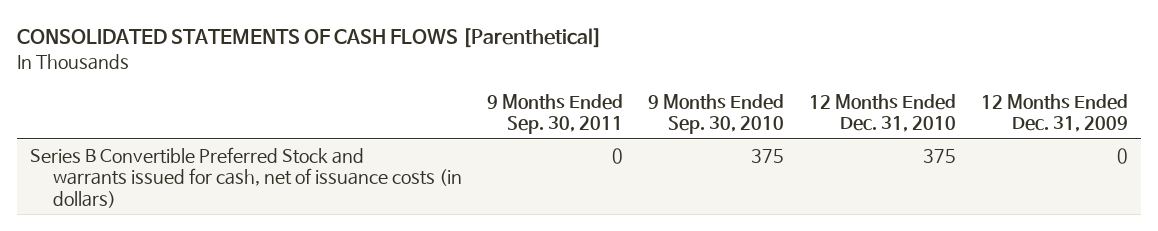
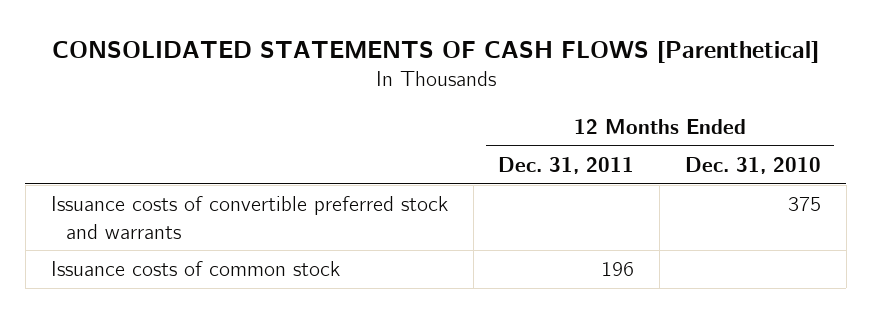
- | 9 Months Ended Sep. 30, 2011 | 9 Months Ended Sep. 30, 2010 | 12 Months Ended Dec. 31, 2010 | 12 Months Ended Dec. 31, 2009
+ | 12 Months Ended Dec. 31, 2011 | 12 Months Ended Dec. 31, 2010
- Series B Convertible Preferred Stock and warrants issued for cash, net of issuance costs (in dollars) | 0 | 375 | 375 | 0
+ Issuance costs of convertible preferred stock and warrants | | 375
+ Issuance costs of common stock | 196 |

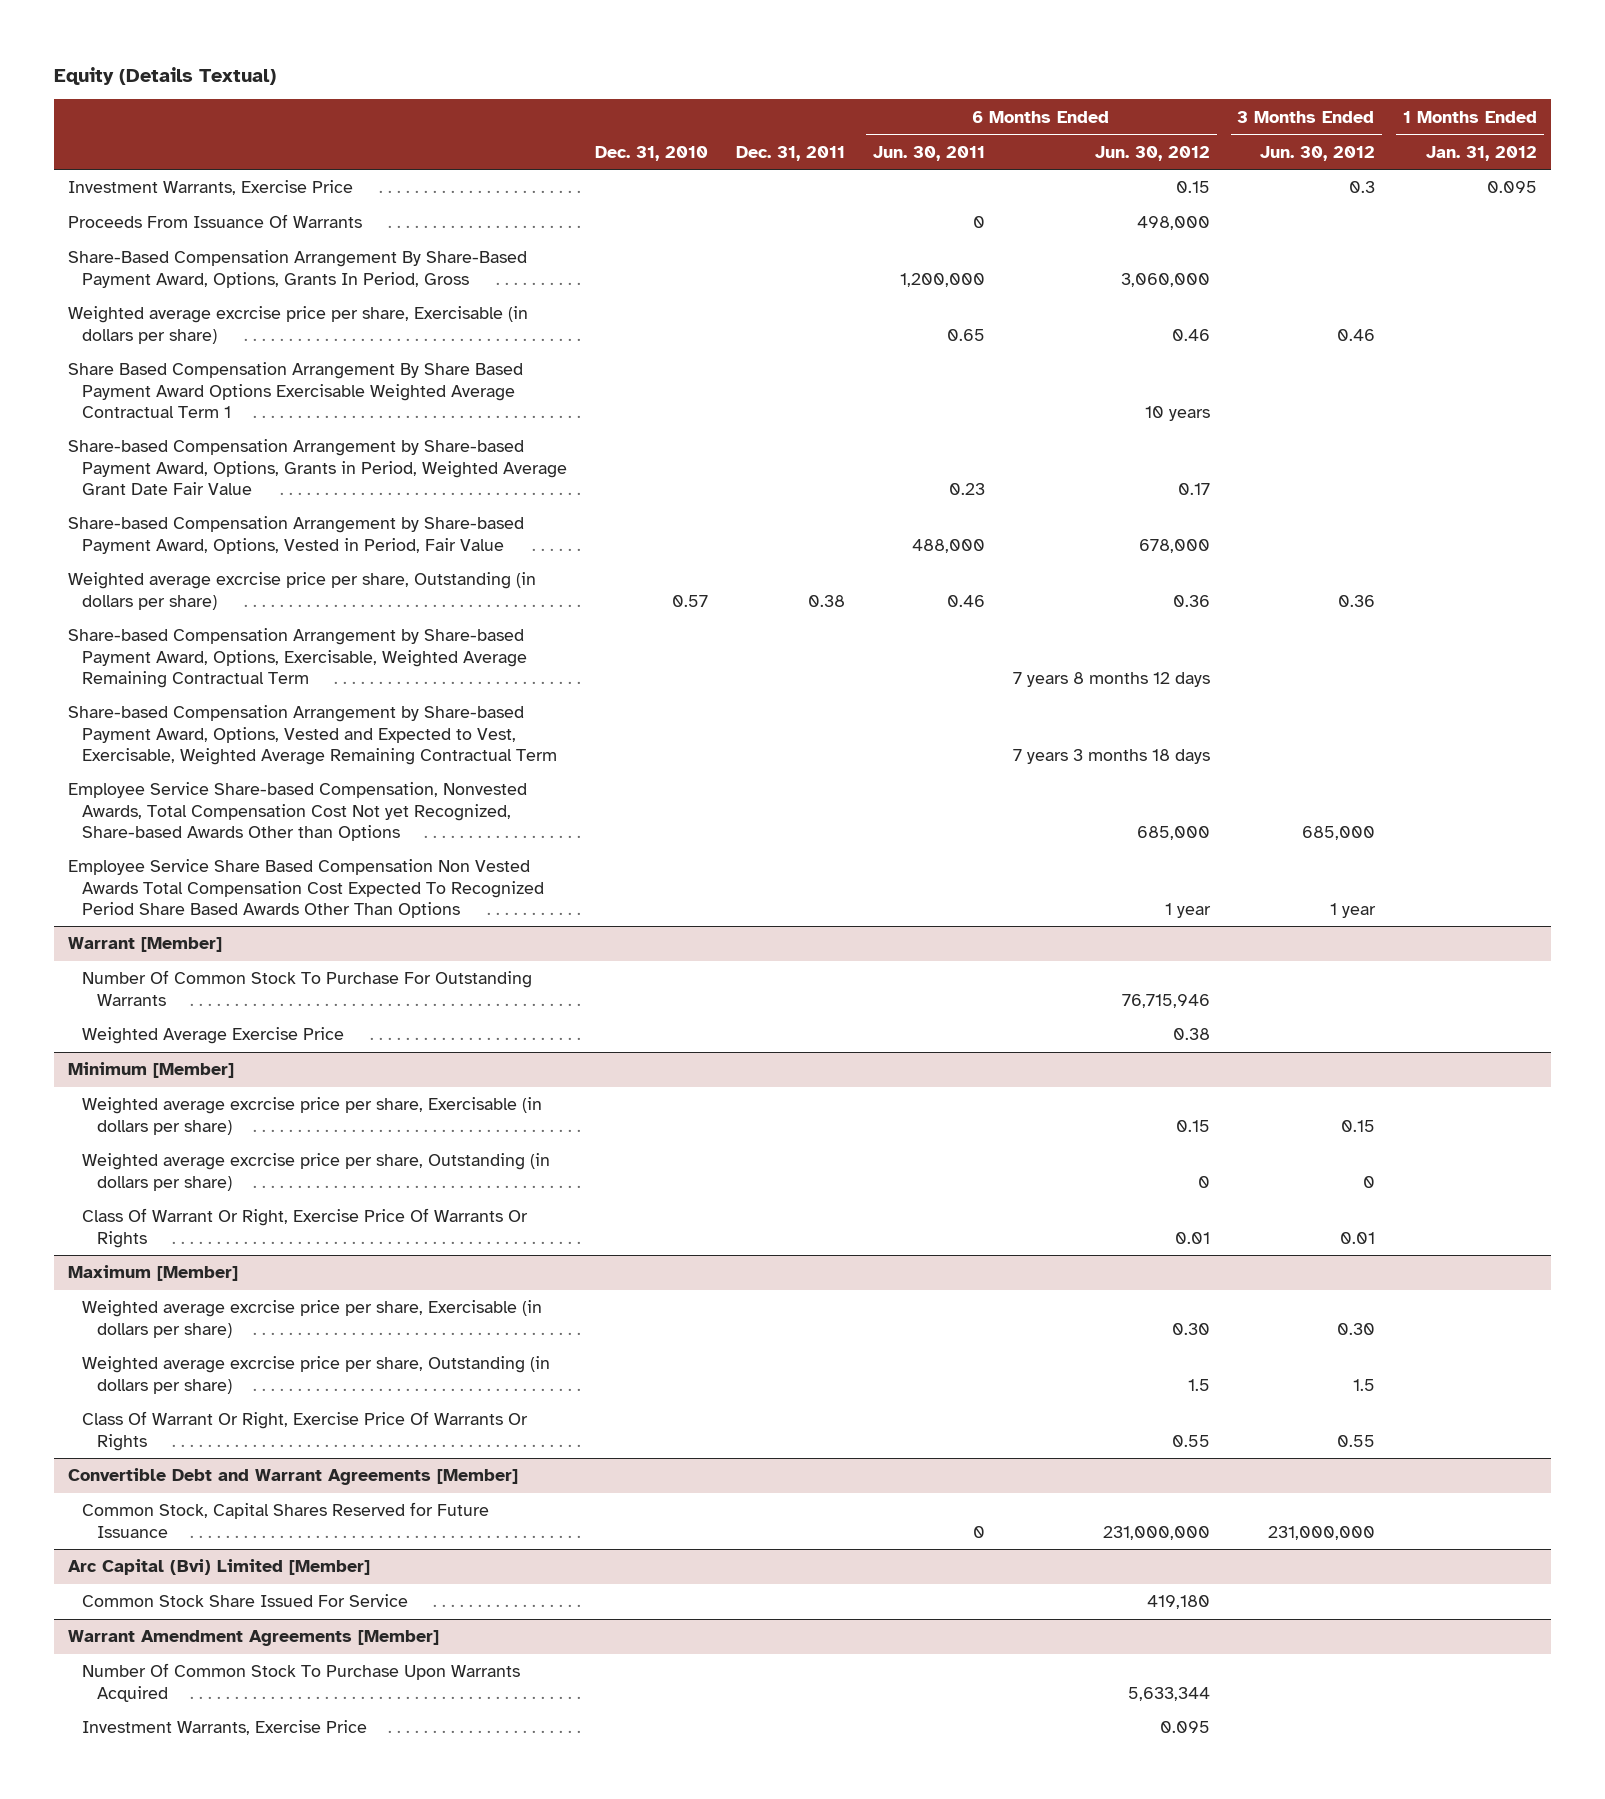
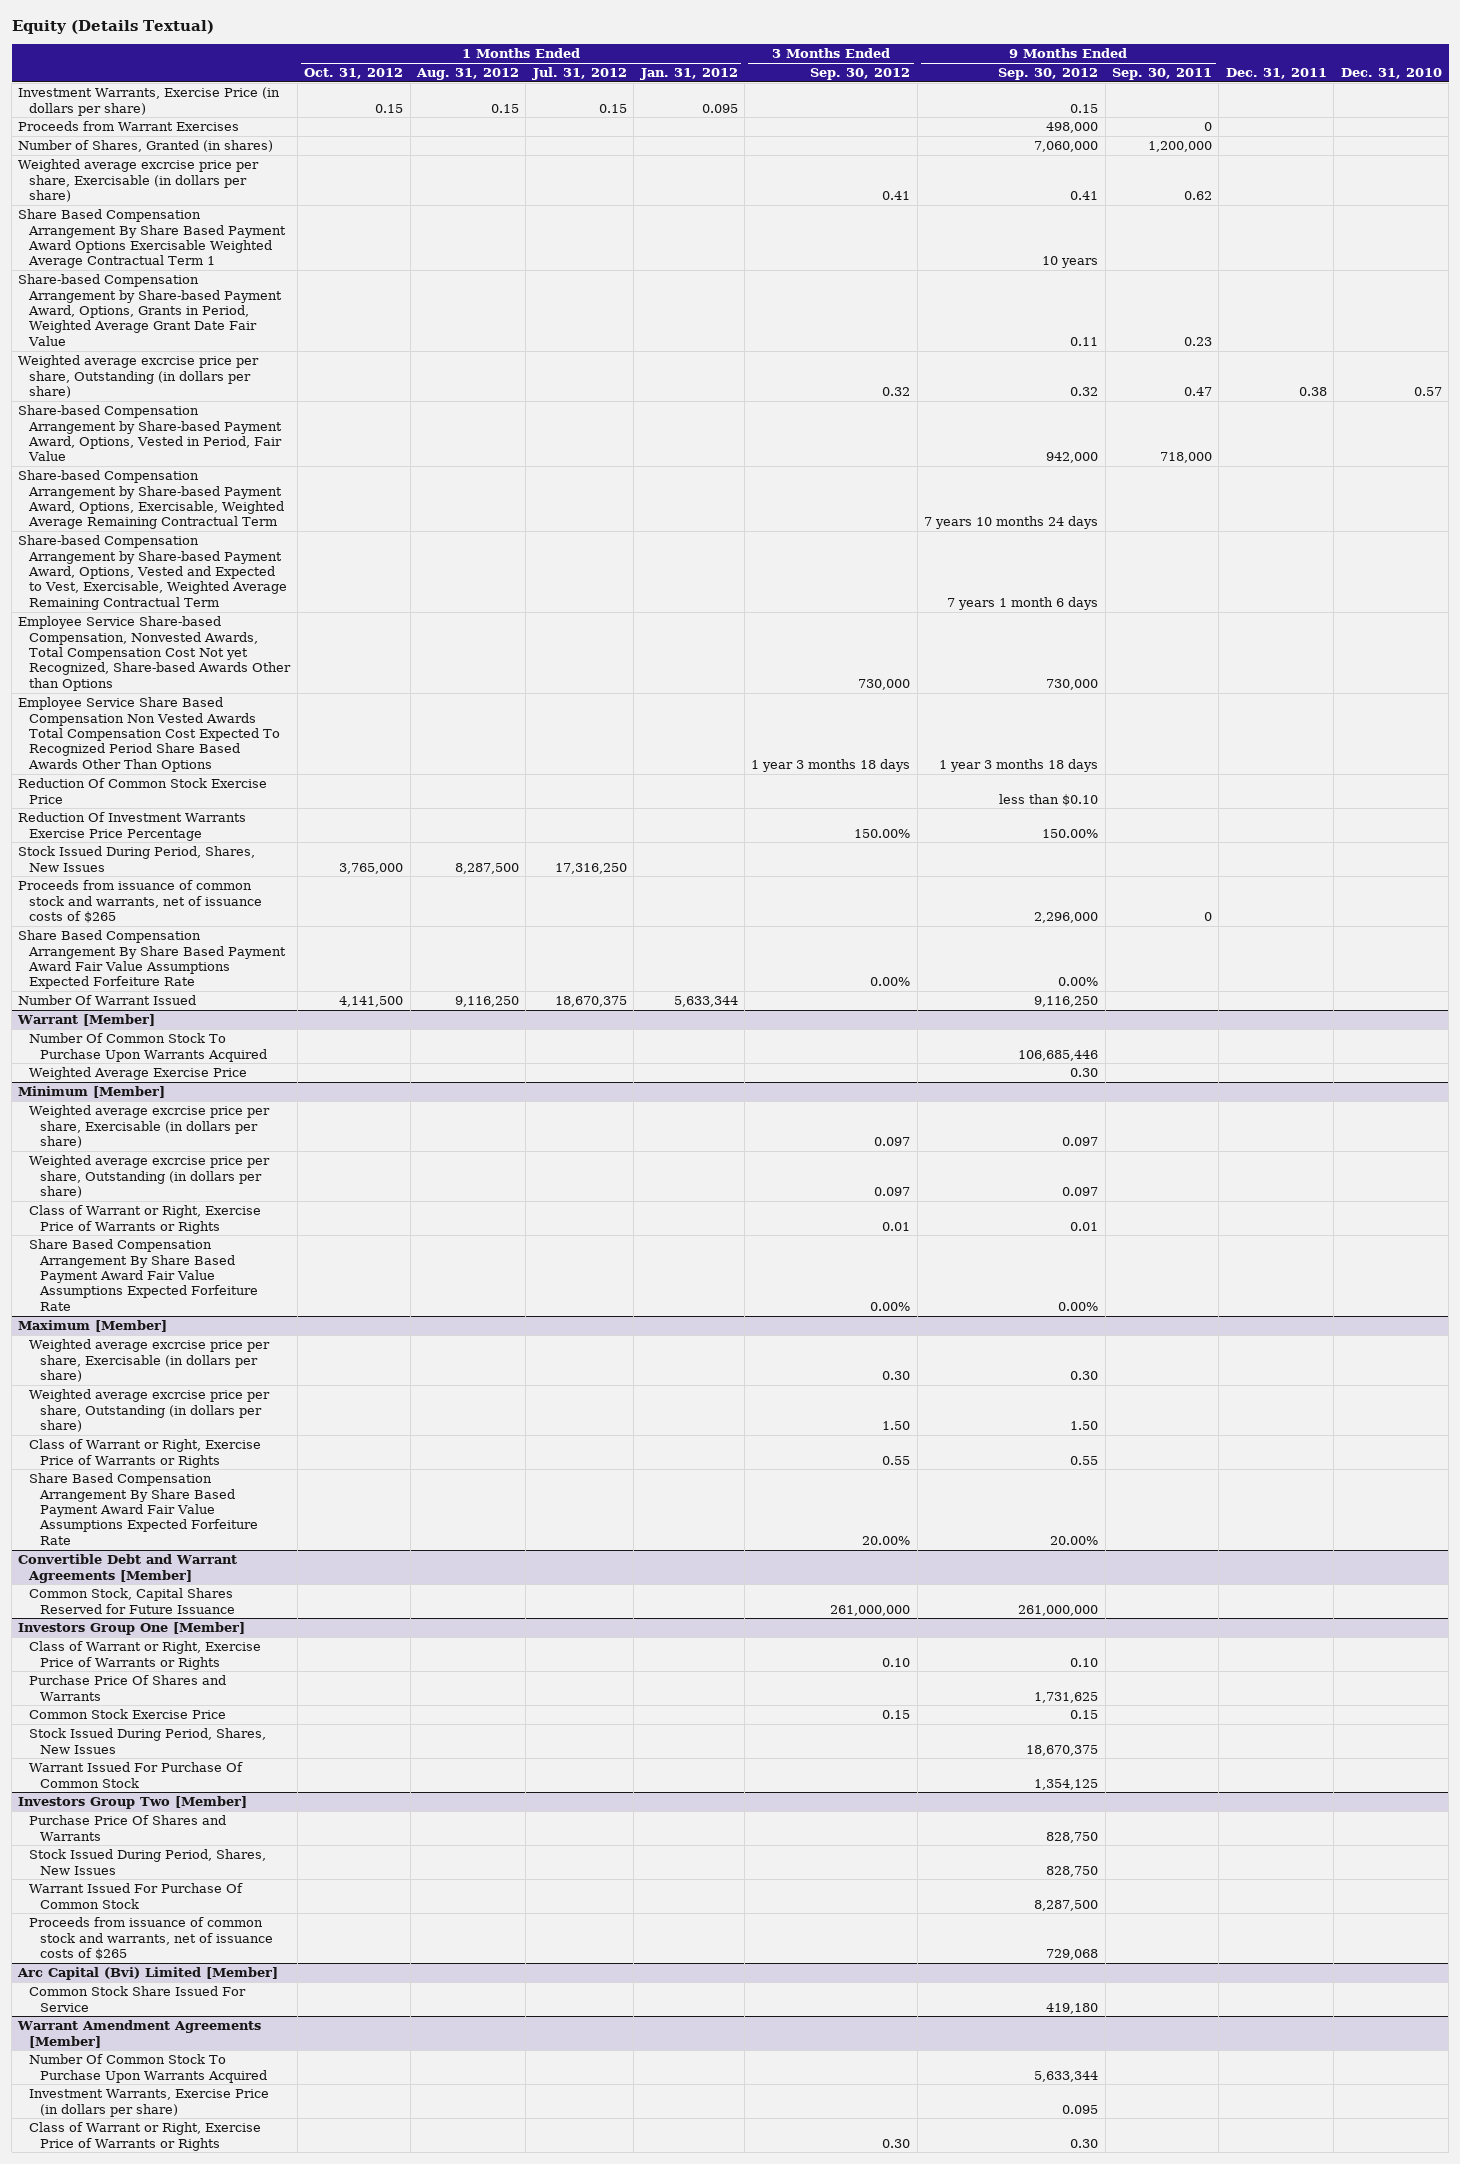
- | Dec. 31, 2010 | Dec. 31, 2011 | 6 Months Ended Jun. 30, 2011 | 6 Months Ended Jun. 30, 2012 | 3 Months Ended Jun. 30, 2012 | 1 Months Ended Jan. 31, 2012
+ | 1 Months Ended Oct. 31, 2012 | 1 Months Ended Aug. 31, 2012 | 1 Months Ended Jul. 31, 2012 | 1 Months Ended Jan. 31, 2012 | 3 Months Ended Sep. 30, 2012 | 9 Months Ended Sep. 30, 2012 | 9 Months Ended Sep. 30, 2011 | Dec. 31, 2011 | Dec. 31, 2010
- Investment Warrants, Exercise Price | | | | 0.15 | 0.3 | 0.095
- Proceeds From Issuance Of Warrants | | | 0 | 498,000 | |
- Share-Based Compensation Arrangement By Share-Based Payment Award, Options, Grants In Period, Gross | | | 1,200,000 | 3,060,000 | |
+ Investment Warrants, Exercise Price (in dollars per share) | 0.15 | 0.15 | 0.15 | 0.095 | | 0.15 | | |
+ Proceeds from Warrant Exercises | | | | | | 498,000 | 0 | |
+ Number of Shares, Granted (in shares) | | | | | | 7,060,000 | 1,200,000 | |
moved down: Share-based Compensation Arrangement by Share-based Payment Award, Options, Vested in Period, Fair Value | | | | | | 942,000 | 718,000 | |
+ Reduction Of Common Stock Exercise Price | | | | | | less than $0.10 | | |
+ Reduction Of Investment Warrants Exercise Price Percentage | | | | | 150.00% | 150.00% | | |
+ Stock Issued During Period, Shares, New Issues | 3,765,000 | 8,287,500 | 17,316,250 | | | | | |
+ Proceeds from issuance of common stock and warrants, net of issuance costs of $265 | | | | | | 2,296,000 | 0 | |
+ Share Based Compensation Arrangement By Share Based Payment Award Fair Value Assumptions Expected Forfeiture Rate | | | | | 0.00% | 0.00% | | |
+ Number Of Warrant Issued | 4,141,500 | 9,116,250 | 18,670,375 | 5,633,344 | | 9,116,250 | | |
@ Warrant [Member]
- Number Of Common Stock To Purchase For Outstanding Warrants | | | | 76,715,946 | |
+ Number Of Common Stock To Purchase Upon Warrants Acquired | | | | | | 106,685,446 | | |
@ Minimum [Member]
- Class Of Warrant Or Right, Exercise Price Of Warrants Or Rights | | | | 0.01 | 0.01 |
+ Class of Warrant or Right, Exercise Price of Warrants or Rights | | | | | 0.01 | 0.01 | | |
+ Share Based Compensation Arrangement By Share Based Payment Award Fair Value Assumptions Expected Forfeiture Rate | | | | | 0.00% | 0.00% | | |
@ Maximum [Member]
- Class Of Warrant Or Right, Exercise Price Of Warrants Or Rights | | | | 0.55 | 0.55 |
+ Class of Warrant or Right, Exercise Price of Warrants or Rights | | | | | 0.55 | 0.55 | | |
+ Share Based Compensation Arrangement By Share Based Payment Award Fair Value Assumptions Expected Forfeiture Rate | | | | | 20.00% | 20.00% | | |
+ Investors Group One [Member]
+ Class of Warrant or Right, Exercise Price of Warrants or Rights | | | | | 0.10 | 0.10 | | |
+ Purchase Price Of Shares and Warrants | | | | | | 1,731,625 | | |
+ Common Stock Exercise Price | | | | | 0.15 | 0.15 | | |
+ Stock Issued During Period, Shares, New Issues | | | | | | 18,670,375 | | |
+ Warrant Issued For Purchase Of Common Stock | | | | | | 1,354,125 | | |
+ Investors Group Two [Member]
+ Purchase Price Of Shares and Warrants | | | | | | 828,750 | | |
+ Stock Issued During Period, Shares, New Issues | | | | | | 828,750 | | |
+ Warrant Issued For Purchase Of Common Stock | | | | | | 8,287,500 | | |
+ Proceeds from issuance of common stock and warrants, net of issuance costs of $265 | | | | | | 729,068 | | |
@ Warrant Amendment Agreements [Member]
- Investment Warrants, Exercise Price | | | | 0.095 | |
+ Investment Warrants, Exercise Price (in dollars per share) | | | | | | 0.095 | | |
+ Class of Warrant or Right, Exercise Price of Warrants or Rights | | | | | 0.30 | 0.30 | | |

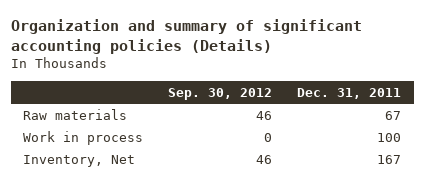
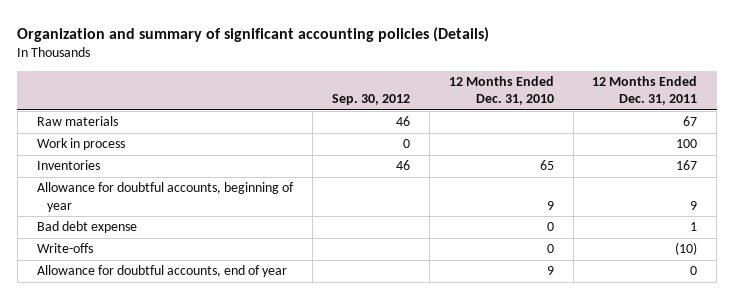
- | Sep. 30, 2012 | Dec. 31, 2011
+ | Sep. 30, 2012 | 12 Months Ended Dec. 31, 2010 | 12 Months Ended Dec. 31, 2011
- Inventory, Net | 46 | 167
+ Inventories | 46 | 65 | 167
+ Allowance for doubtful accounts, beginning of year | | 9 | 9
+ Bad debt expense | | 0 | 1
+ Write-offs | | 0 | (10)
+ Allowance for doubtful accounts, end of year | | 9 | 0

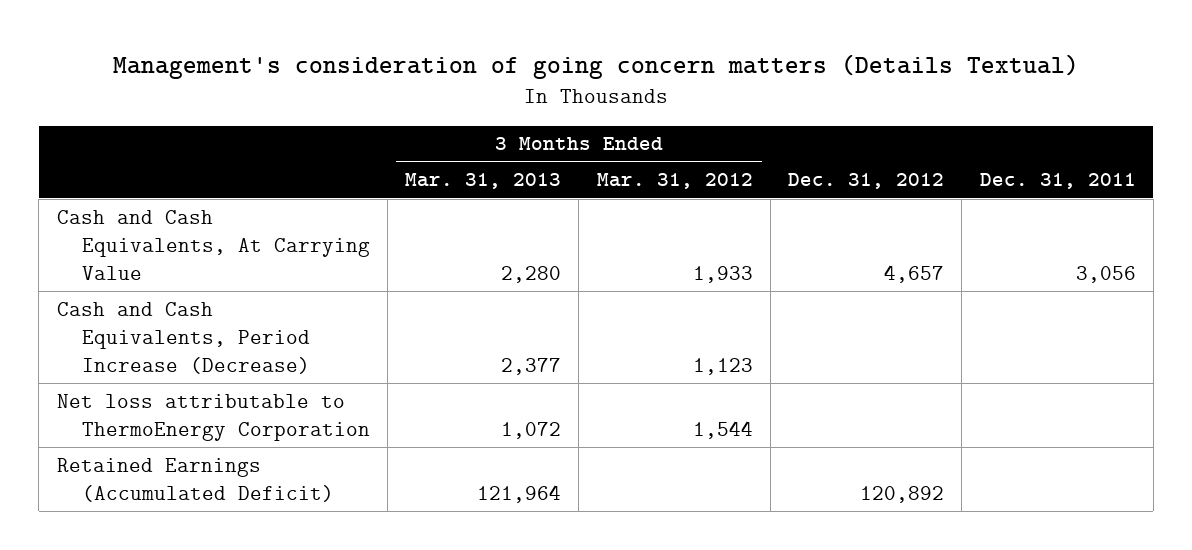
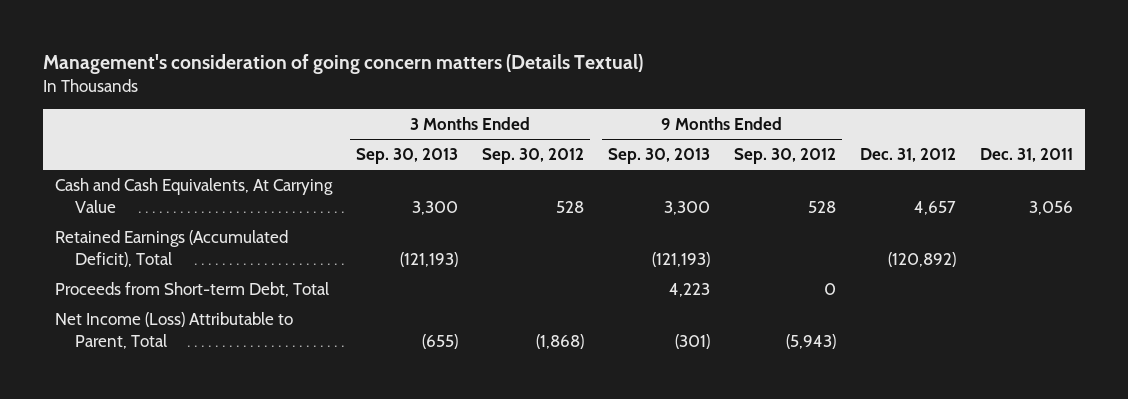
- | 3 Months Ended Mar. 31, 2013 | 3 Months Ended Mar. 31, 2012 | Dec. 31, 2012 | Dec. 31, 2011
+ | 3 Months Ended Sep. 30, 2013 | 3 Months Ended Sep. 30, 2012 | 9 Months Ended Sep. 30, 2013 | 9 Months Ended Sep. 30, 2012 | Dec. 31, 2012 | Dec. 31, 2011
- Cash and Cash Equivalents, Period Increase (Decrease) | 2,377 | 1,123 | |
- Net loss attributable to ThermoEnergy Corporation | 1,072 | 1,544 | |
- Retained Earnings (Accumulated Deficit) | 121,964 | | 120,892 |
+ Retained Earnings (Accumulated Deficit), Total | (121,193) | | (121,193) | | (120,892) |
+ Proceeds from Short-term Debt, Total | | | 4,223 | 0 | |
+ Net Income (Loss) Attributable to Parent, Total | (655) | (1,868) | (301) | (5,943) | |

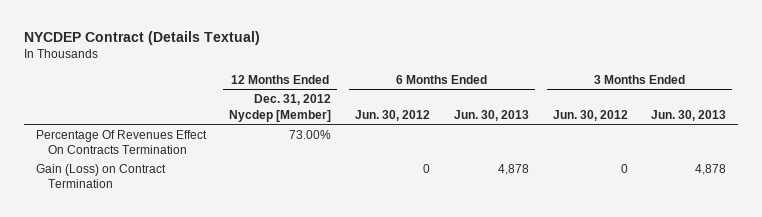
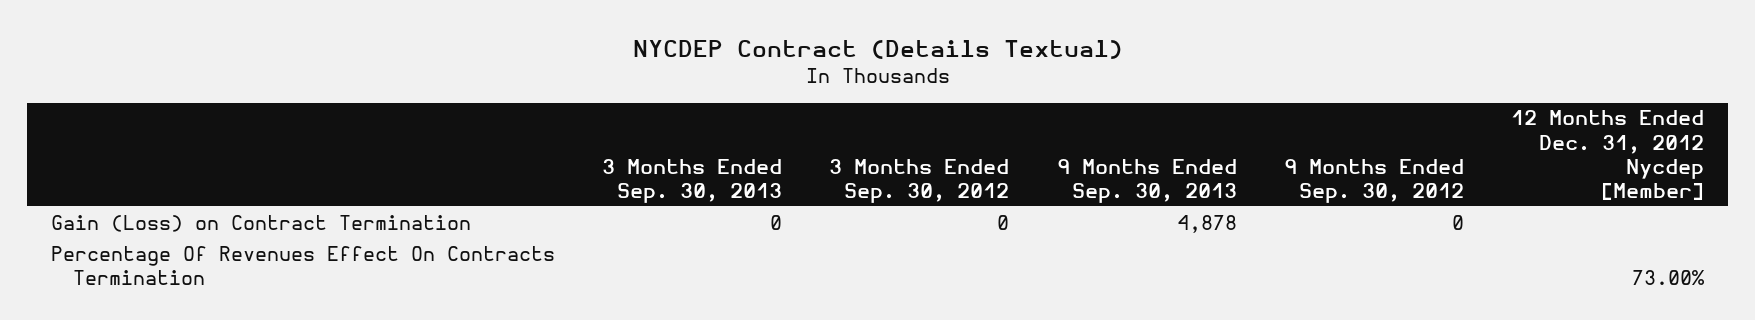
- | 12 Months Ended Dec. 31, 2012 Nycdep [Member] | 6 Months Ended Jun. 30, 2012 | 6 Months Ended Jun. 30, 2013 | 3 Months Ended Jun. 30, 2012 | 3 Months Ended Jun. 30, 2013
+ | 3 Months Ended Sep. 30, 2013 | 3 Months Ended Sep. 30, 2012 | 9 Months Ended Sep. 30, 2013 | 9 Months Ended Sep. 30, 2012 | 12 Months Ended Dec. 31, 2012 Nycdep [Member]
moved down: Percentage Of Revenues Effect On Contracts Termination | | | | | 73.00%

